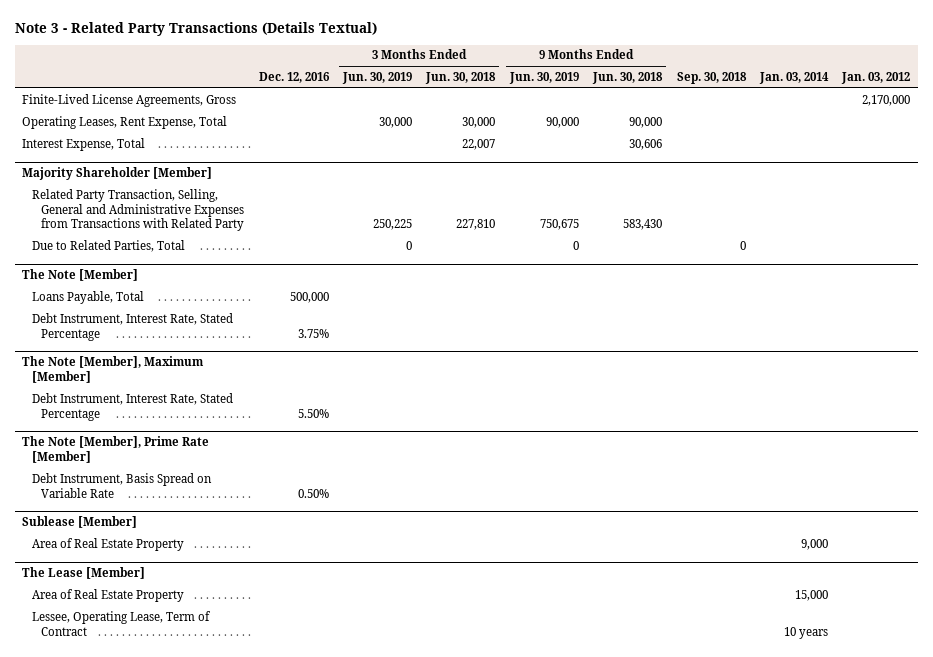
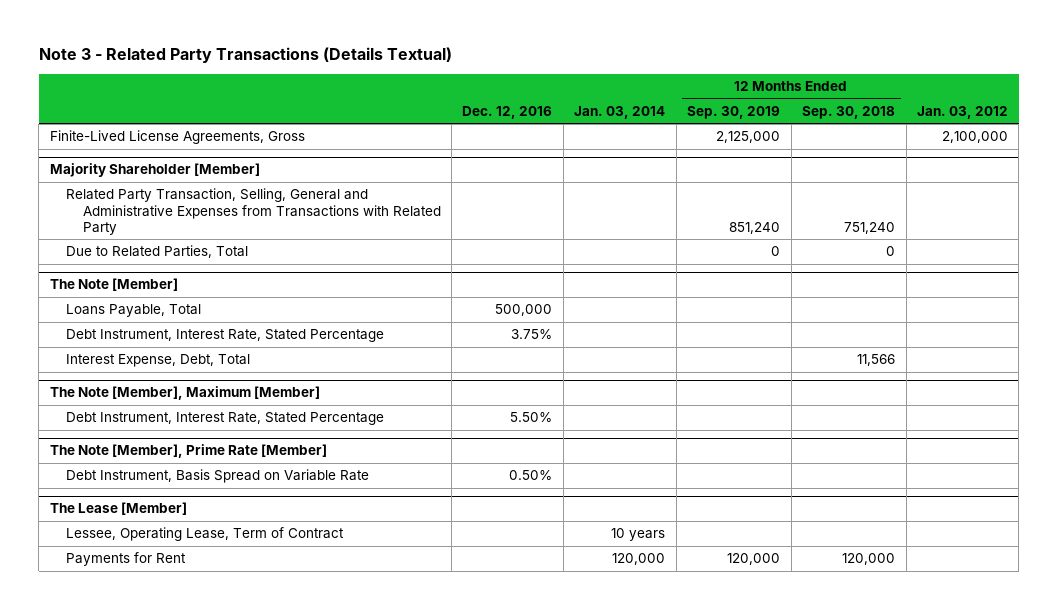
- | Dec. 12, 2016 | 3 Months Ended Jun. 30, 2019 | 3 Months Ended Jun. 30, 2018 | 9 Months Ended Jun. 30, 2019 | 9 Months Ended Jun. 30, 2018 | Sep. 30, 2018 | Jan. 03, 2014 | Jan. 03, 2012
+ | Dec. 12, 2016 | Jan. 03, 2014 | 12 Months Ended Sep. 30, 2019 | 12 Months Ended Sep. 30, 2018 | Jan. 03, 2012
- Finite-Lived License Agreements, Gross | | | | | | | | 2,170,000
- Operating Leases, Rent Expense, Total | | 30,000 | 30,000 | 90,000 | 90,000 | | |
- Interest Expense, Total | | | 22,007 | | 30,606 | | |
+ Finite-Lived License Agreements, Gross | | | 2,125,000 | | 2,100,000
@ The Note [Member]
+ Interest Expense, Debt, Total | | | | 11,566 |
- Sublease [Member]
- Area of Real Estate Property | | | | | | | 9,000 |
@ The Lease [Member]
- Area of Real Estate Property | | | | | | | 15,000 |
+ Payments for Rent | | 120,000 | 120,000 | 120,000 |

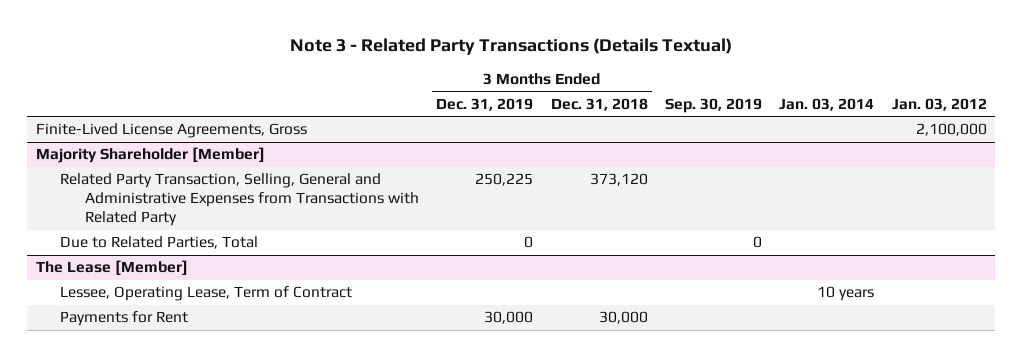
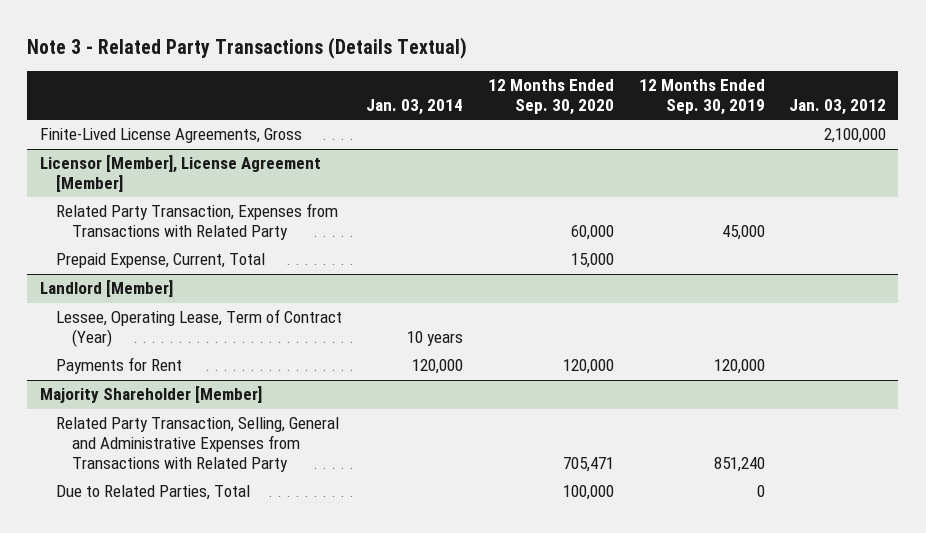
- | 3 Months Ended Dec. 31, 2019 | 3 Months Ended Dec. 31, 2018 | Sep. 30, 2019 | Jan. 03, 2014 | Jan. 03, 2012
+ | Jan. 03, 2014 | 12 Months Ended Sep. 30, 2020 | 12 Months Ended Sep. 30, 2019 | Jan. 03, 2012
+ Licensor [Member], License Agreement [Member]
+ Related Party Transaction, Expenses from Transactions with Related Party | | 60,000 | 45,000 |
+ Prepaid Expense, Current, Total | | 15,000 | |
+ Landlord [Member]
+ Lessee, Operating Lease, Term of Contract (Year) | 10 years | | |
+ Payments for Rent | 120,000 | 120,000 | 120,000 |
- The Lease [Member]
- Lessee, Operating Lease, Term of Contract | | | | 10 years |
- Payments for Rent | 30,000 | 30,000 | | |

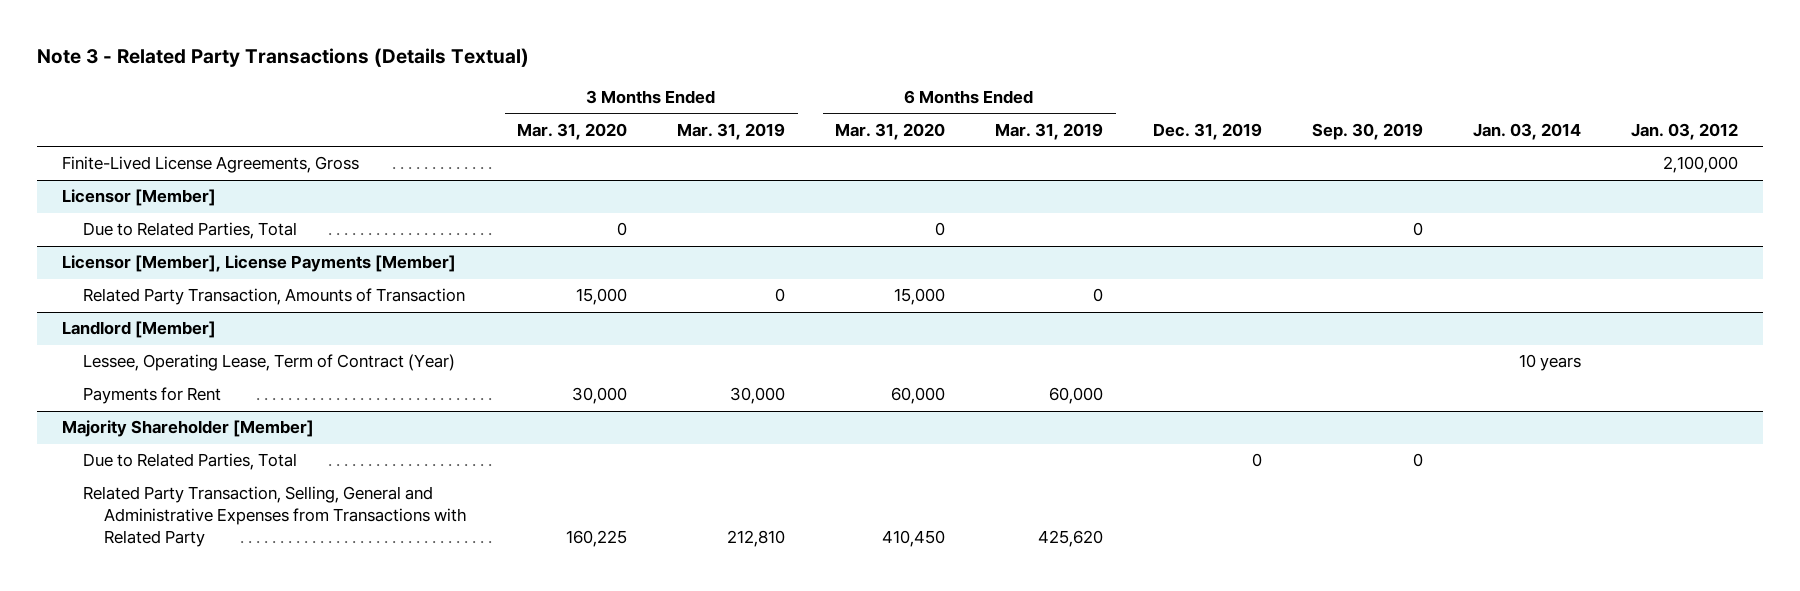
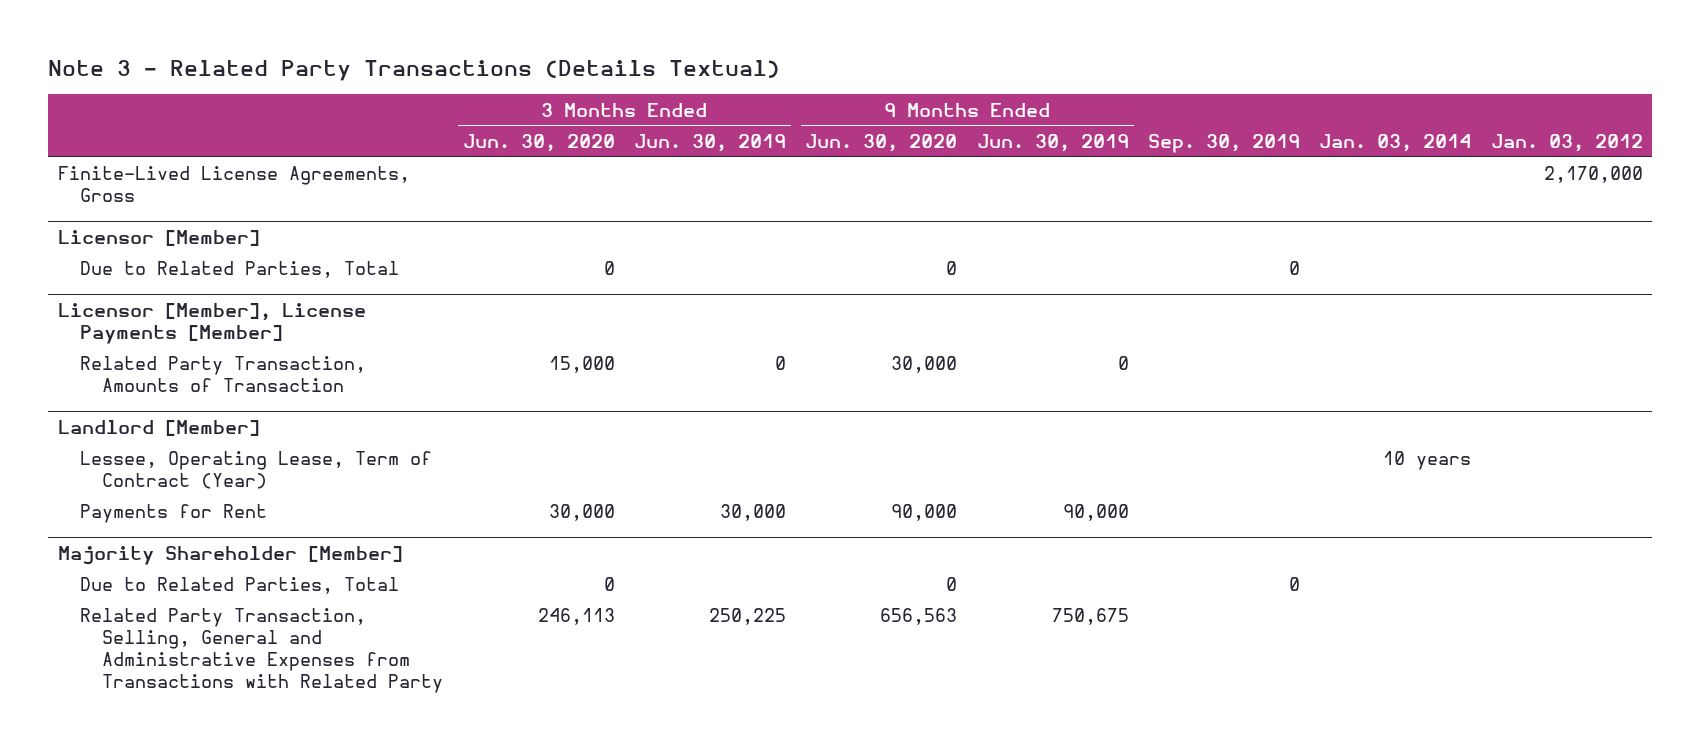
- | 3 Months Ended Mar. 31, 2020 | 3 Months Ended Mar. 31, 2019 | 6 Months Ended Mar. 31, 2020 | 6 Months Ended Mar. 31, 2019 | Dec. 31, 2019 | Sep. 30, 2019 | Jan. 03, 2014 | Jan. 03, 2012
+ | 3 Months Ended Jun. 30, 2020 | 3 Months Ended Jun. 30, 2019 | 9 Months Ended Jun. 30, 2020 | 9 Months Ended Jun. 30, 2019 | Sep. 30, 2019 | Jan. 03, 2014 | Jan. 03, 2012
- Finite-Lived License Agreements, Gross | | | | | | | | 2,100,000
+ Finite-Lived License Agreements, Gross | | | | | | | 2,170,000

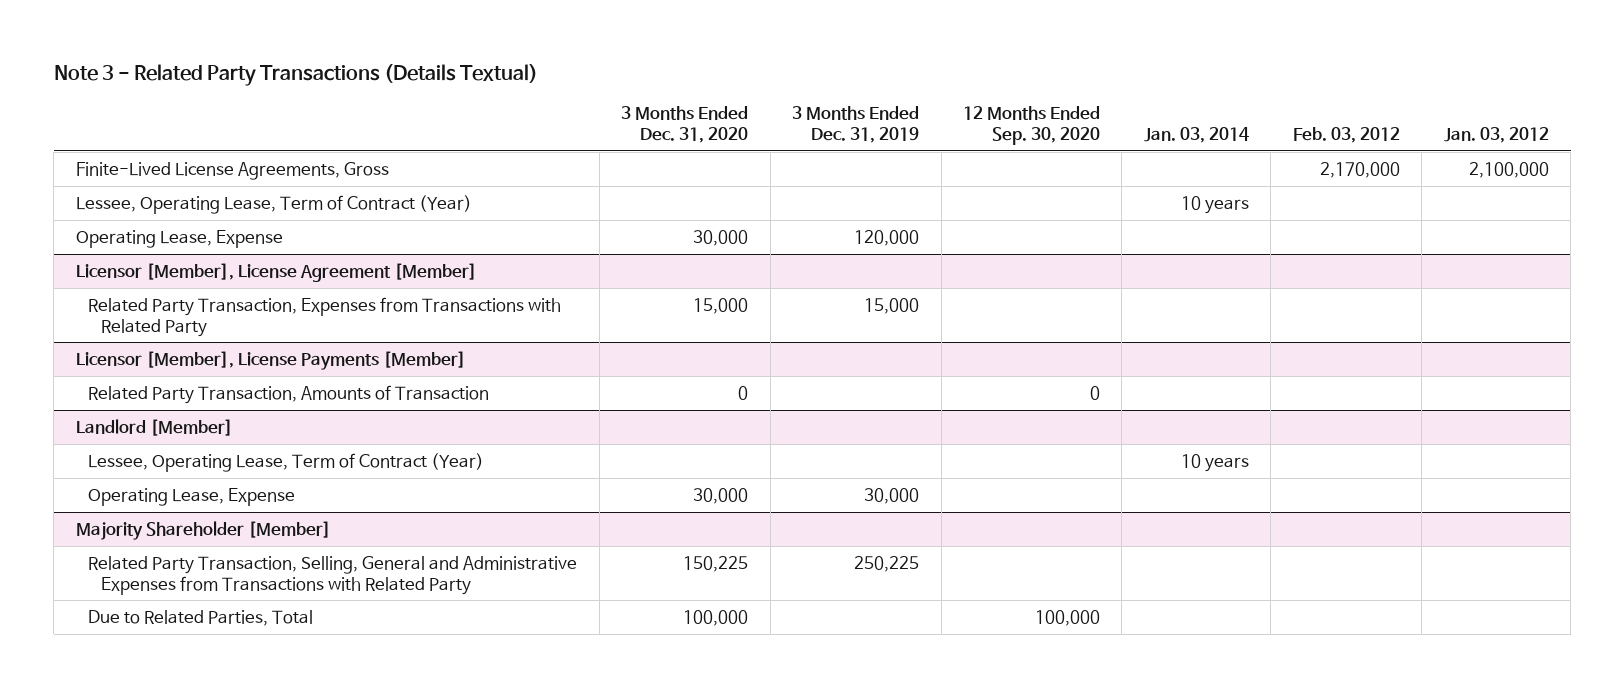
- | 3 Months Ended Jun. 30, 2020 | 3 Months Ended Jun. 30, 2019 | 9 Months Ended Jun. 30, 2020 | 9 Months Ended Jun. 30, 2019 | Sep. 30, 2019 | Jan. 03, 2014 | Jan. 03, 2012
+ | 3 Months Ended Dec. 31, 2020 | 3 Months Ended Dec. 31, 2019 | 12 Months Ended Sep. 30, 2020 | Jan. 03, 2014 | Feb. 03, 2012 | Jan. 03, 2012
- Finite-Lived License Agreements, Gross | | | | | | | 2,170,000
- Licensor [Member]
- Due to Related Parties, Total | 0 | | 0 | | 0 | |
+ Finite-Lived License Agreements, Gross | | | | | 2,170,000 | 2,100,000
+ Lessee, Operating Lease, Term of Contract (Year) | | | | 10 years | |
+ Operating Lease, Expense | 30,000 | 120,000 | | | |
+ Licensor [Member], License Agreement [Member]
+ Related Party Transaction, Expenses from Transactions with Related Party | 15,000 | 15,000 | | | |
@ Landlord [Member]
- Payments for Rent | 30,000 | 30,000 | 90,000 | 90,000 | | |
+ Operating Lease, Expense | 30,000 | 30,000 | | | |
@ Majority Shareholder [Member]
moved down: Due to Related Parties, Total | 100,000 | | 100,000 | | |

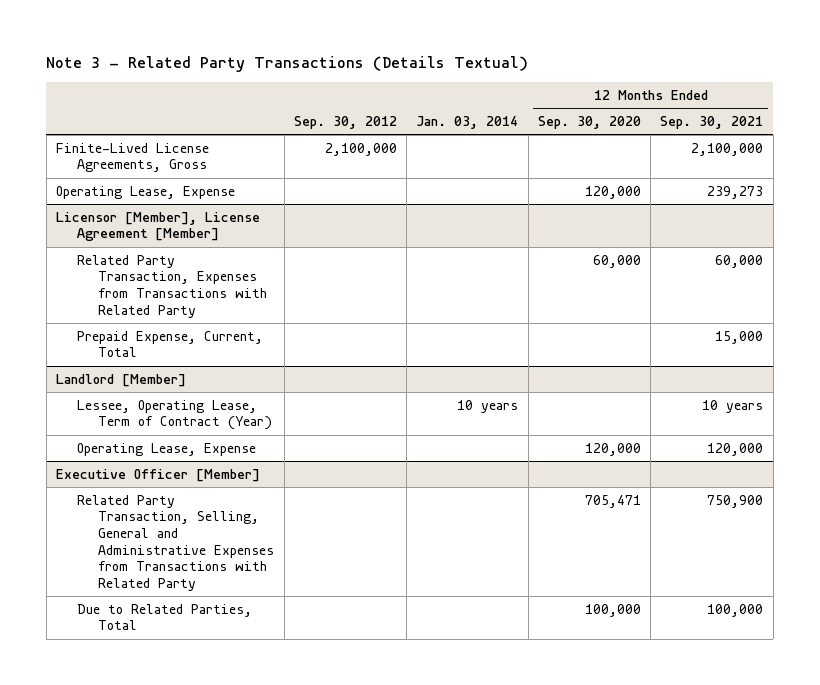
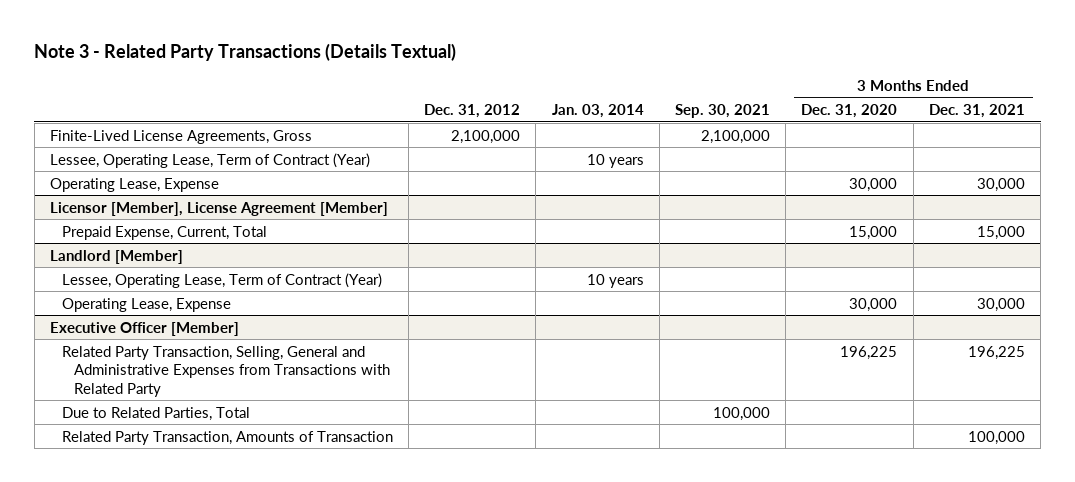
- | Sep. 30, 2012 | Jan. 03, 2014 | 12 Months Ended Sep. 30, 2020 | 12 Months Ended Sep. 30, 2021
+ | Dec. 31, 2012 | Jan. 03, 2014 | Sep. 30, 2021 | 3 Months Ended Dec. 31, 2020 | 3 Months Ended Dec. 31, 2021
+ Lessee, Operating Lease, Term of Contract (Year) | | 10 years | | |
@ Licensor [Member], License Agreement [Member]
- Related Party Transaction, Expenses from Transactions with Related Party | | | 60,000 | 60,000
@ Executive Officer [Member]
+ Related Party Transaction, Amounts of Transaction | | | | | 100,000

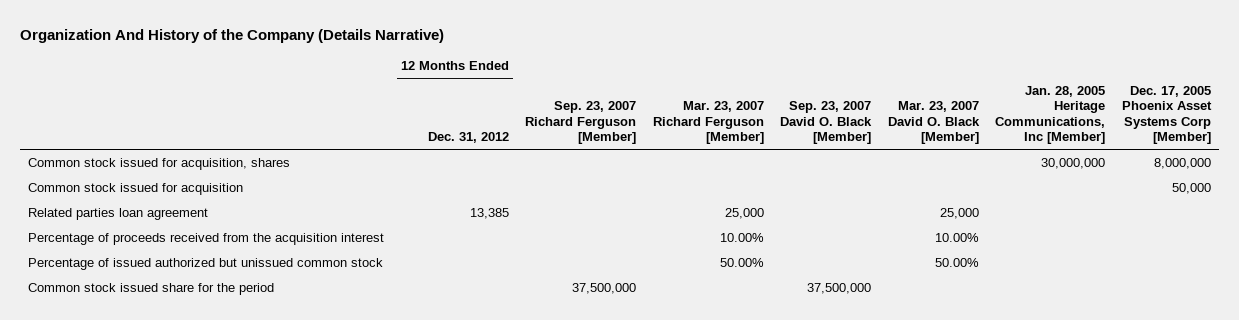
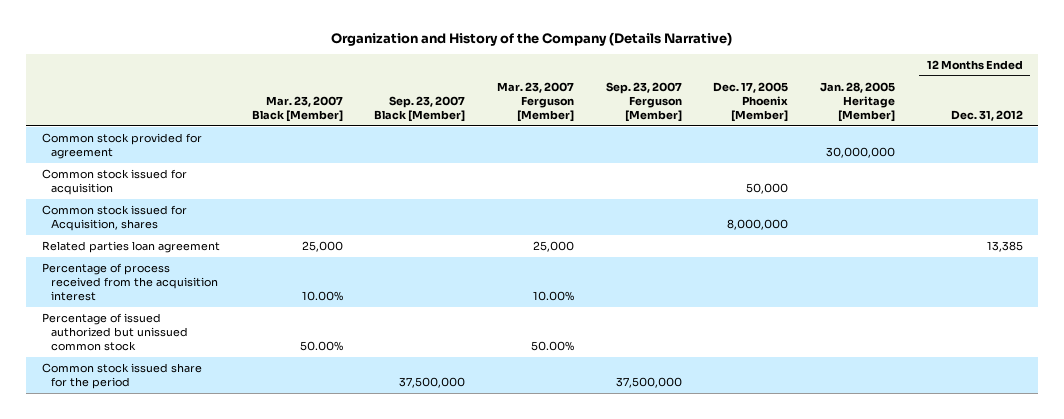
- Organization And History of the Company (Details Narrative)
+ Organization and History of the Company (Details Narrative)
- | 12 Months Ended Dec. 31, 2012 | Sep. 23, 2007 Richard Ferguson [Member] | Mar. 23, 2007 Richard Ferguson [Member] | Sep. 23, 2007 David O. Black [Member] | Mar. 23, 2007 David O. Black [Member] | Jan. 28, 2005 Heritage Communications, Inc [Member] | Dec. 17, 2005 Phoenix Asset Systems Corp [Member]
+ | Mar. 23, 2007 Black [Member] | Sep. 23, 2007 Black [Member] | Mar. 23, 2007 Ferguson [Member] | Sep. 23, 2007 Ferguson [Member] | Dec. 17, 2005 Phoenix [Member] | Jan. 28, 2005 Heritage [Member] | 12 Months Ended Dec. 31, 2012
- Common stock issued for acquisition, shares | | | | | | 30,000,000 | 8,000,000
+ Common stock provided for agreement | | | | | | 30,000,000 |
+ Common stock issued for Acquisition, shares | | | | | 8,000,000 | |
- Percentage of proceeds received from the acquisition interest | | | 10.00% | | 10.00% | |
+ Percentage of process received from the acquisition interest | 10.00% | | 10.00% | | | |

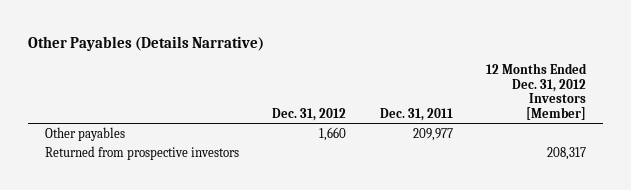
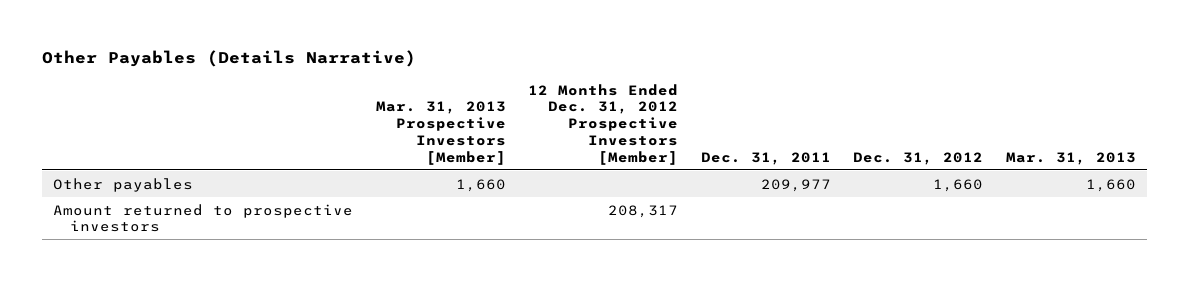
- | Dec. 31, 2012 | Dec. 31, 2011 | 12 Months Ended Dec. 31, 2012 Investors [Member]
+ | Mar. 31, 2013 Prospective Investors [Member] | 12 Months Ended Dec. 31, 2012 Prospective Investors [Member] | Dec. 31, 2011 | Dec. 31, 2012 | Mar. 31, 2013
- Returned from prospective investors | | | 208,317
+ Amount returned to prospective investors | | 208,317 | | |

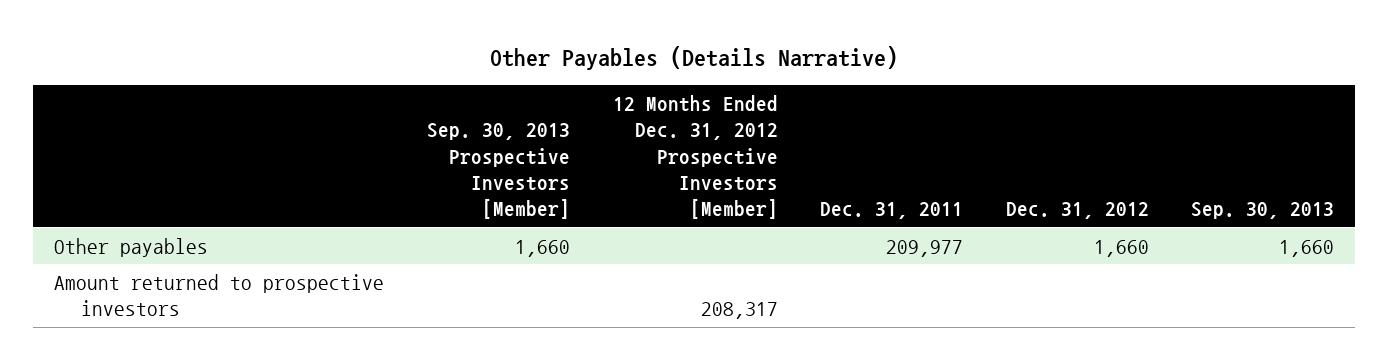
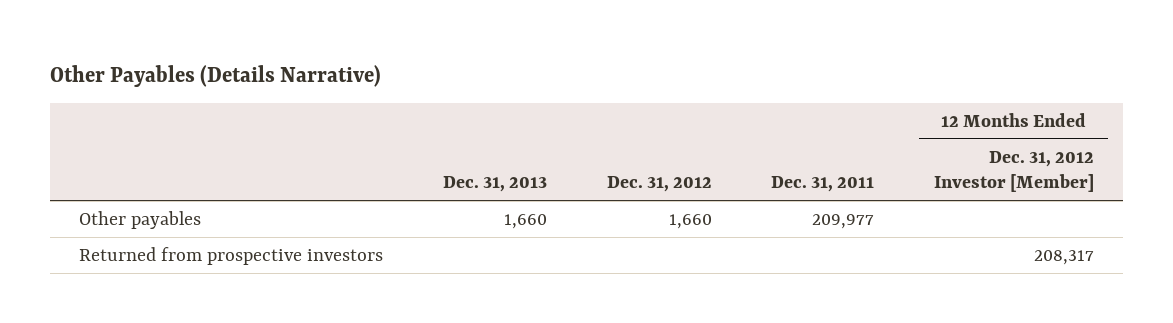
- | Sep. 30, 2013 Prospective Investors [Member] | 12 Months Ended Dec. 31, 2012 Prospective Investors [Member] | Dec. 31, 2011 | Dec. 31, 2012 | Sep. 30, 2013
+ | Dec. 31, 2013 | Dec. 31, 2012 | Dec. 31, 2011 | 12 Months Ended Dec. 31, 2012 Investor [Member]
- Amount returned to prospective investors | | 208,317 | | |
+ Returned from prospective investors | | | | 208,317

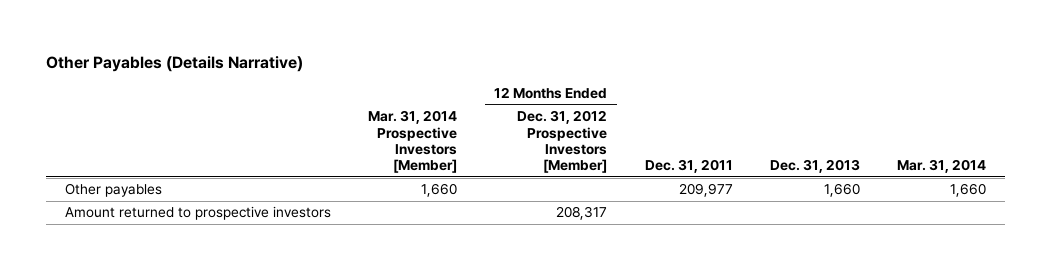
- | Dec. 31, 2013 | Dec. 31, 2012 | Dec. 31, 2011 | 12 Months Ended Dec. 31, 2012 Investor [Member]
+ | Mar. 31, 2014 Prospective Investors [Member] | 12 Months Ended Dec. 31, 2012 Prospective Investors [Member] | Dec. 31, 2011 | Dec. 31, 2013 | Mar. 31, 2014
- Returned from prospective investors | | | | 208,317
+ Amount returned to prospective investors | | 208,317 | | |

